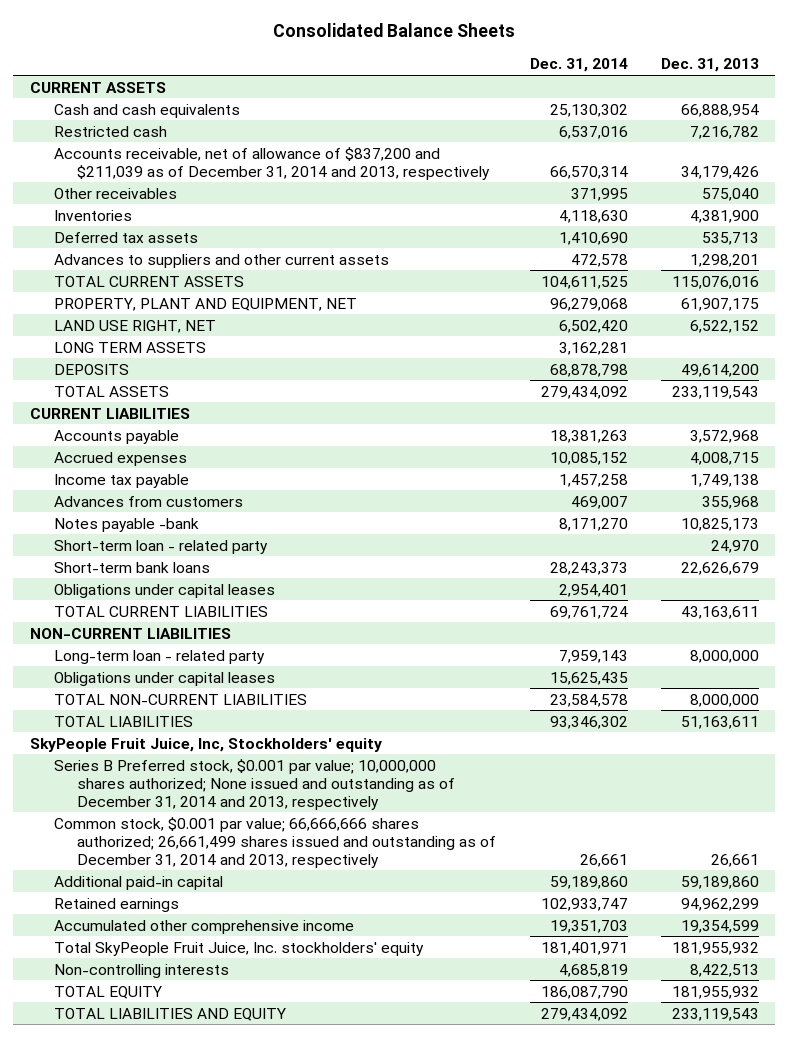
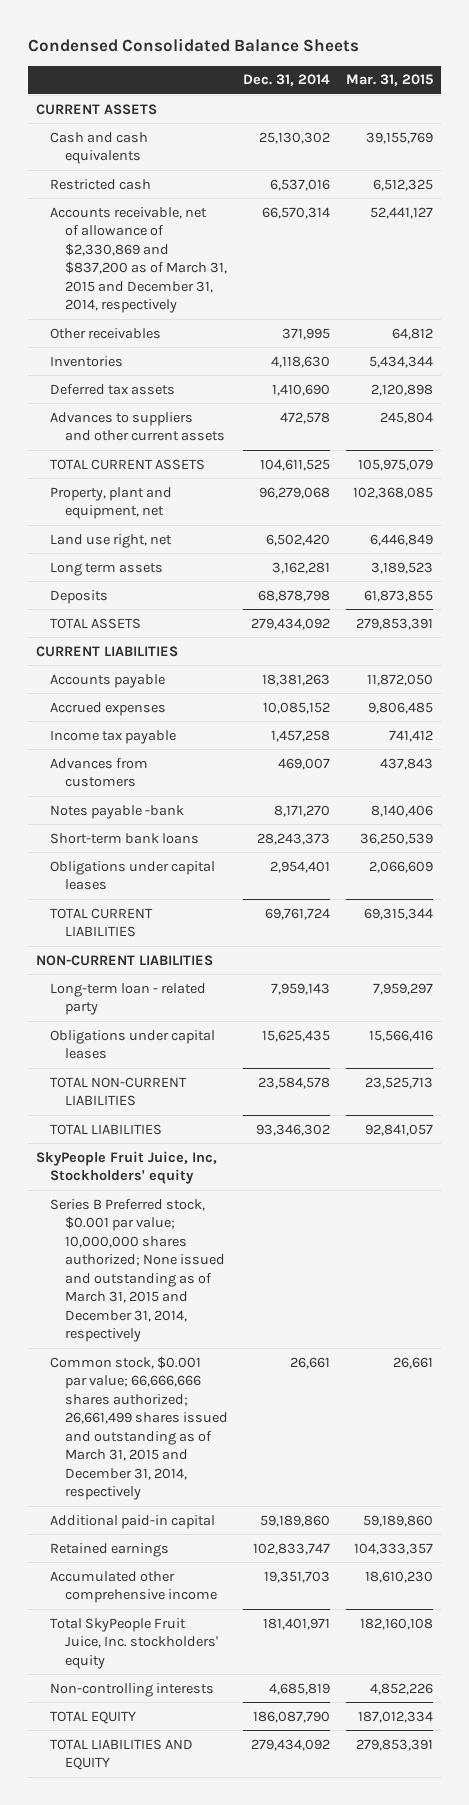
- Consolidated Balance Sheets
+ Condensed Consolidated Balance Sheets
- | Dec. 31, 2014 | Dec. 31, 2013
+ | Dec. 31, 2014 | Mar. 31, 2015
- Accounts receivable, net of allowance of $837,200 and $211,039 as of December 31, 2014 and 2013, respectively | 66,570,314 | 34,179,426
+ Accounts receivable, net of allowance of $2,330,869 and $837,200 as of March 31, 2015 and December 31, 2014, respectively | 66,570,314 | 52,441,127
- PROPERTY, PLANT AND EQUIPMENT, NET | 96,279,068 | 61,907,175
- LAND USE RIGHT, NET | 6,502,420 | 6,522,152
- LONG TERM ASSETS | 3,162,281 |
- DEPOSITS | 68,878,798 | 49,614,200
+ Property, plant and equipment, net | 96,279,068 | 102,368,085
+ Land use right, net | 6,502,420 | 6,446,849
+ Long term assets | 3,162,281 | 3,189,523
+ Deposits | 68,878,798 | 61,873,855
- Short-term loan - related party | | 24,970
- Series B Preferred stock, $0.001 par value; 10,000,000 shares authorized; None issued and outstanding as of December 31, 2014 and 2013, respectively
- Common stock, $0.001 par value; 66,666,666 shares authorized; 26,661,499 shares issued and outstanding as of December 31, 2014 and 2013, respectively | 26,661 | 26,661
+ Series B Preferred stock, $0.001 par value; 10,000,000 shares authorized; None issued and outstanding as of March 31, 2015 and December 31, 2014, respectively
+ Common stock, $0.001 par value; 66,666,666 shares authorized; 26,661,499 shares issued and outstanding as of March 31, 2015 and December 31, 2014, respectively | 26,661 | 26,661
- Retained earnings | 102,933,747 | 94,962,299
+ Retained earnings | 102,833,747 | 104,333,357

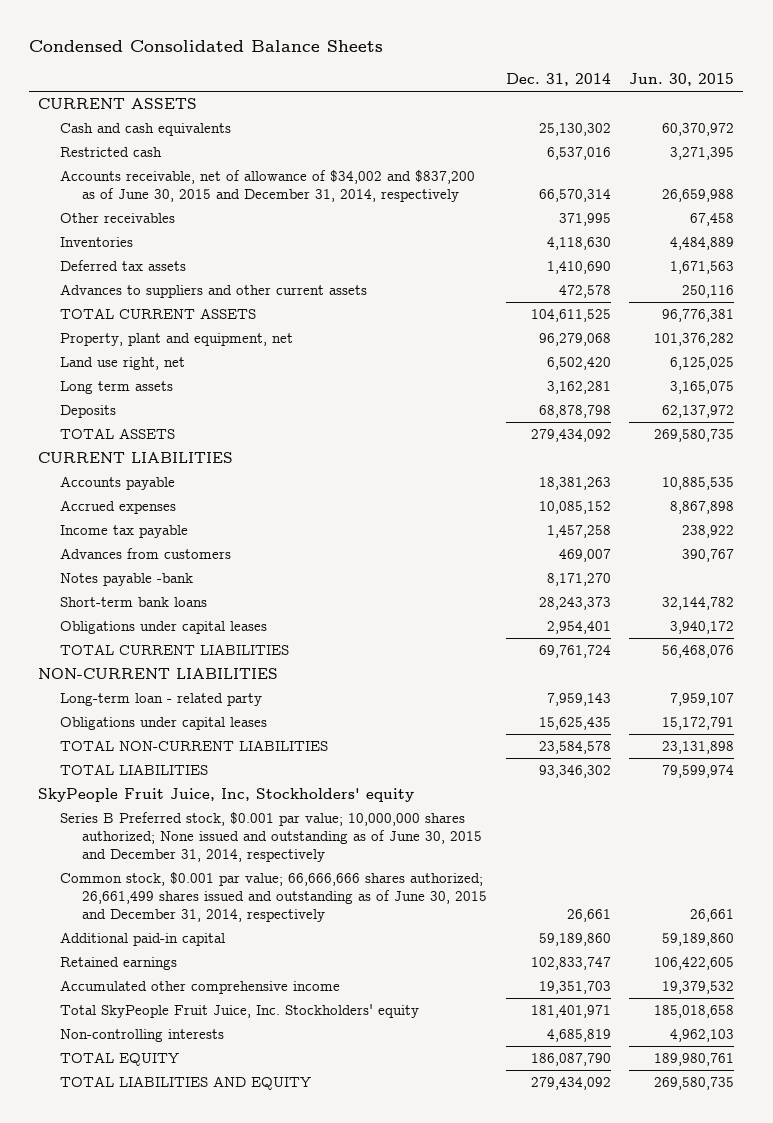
- | Dec. 31, 2014 | Mar. 31, 2015
+ | Dec. 31, 2014 | Jun. 30, 2015
- Accounts receivable, net of allowance of $2,330,869 and $837,200 as of March 31, 2015 and December 31, 2014, respectively | 66,570,314 | 52,441,127
+ Accounts receivable, net of allowance of $34,002 and $837,200 as of June 30, 2015 and December 31, 2014, respectively | 66,570,314 | 26,659,988
- Series B Preferred stock, $0.001 par value; 10,000,000 shares authorized; None issued and outstanding as of March 31, 2015 and December 31, 2014, respectively
- Common stock, $0.001 par value; 66,666,666 shares authorized; 26,661,499 shares issued and outstanding as of March 31, 2015 and December 31, 2014, respectively | 26,661 | 26,661
+ Series B Preferred stock, $0.001 par value; 10,000,000 shares authorized; None issued and outstanding as of June 30, 2015 and December 31, 2014, respectively
+ Common stock, $0.001 par value; 66,666,666 shares authorized; 26,661,499 shares issued and outstanding as of June 30, 2015 and December 31, 2014, respectively | 26,661 | 26,661
- Total SkyPeople Fruit Juice, Inc. stockholders' equity | 181,401,971 | 182,160,108
+ Total SkyPeople Fruit Juice, Inc. Stockholders' equity | 181,401,971 | 185,018,658

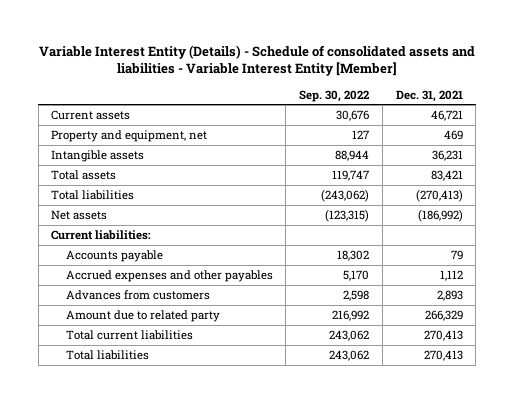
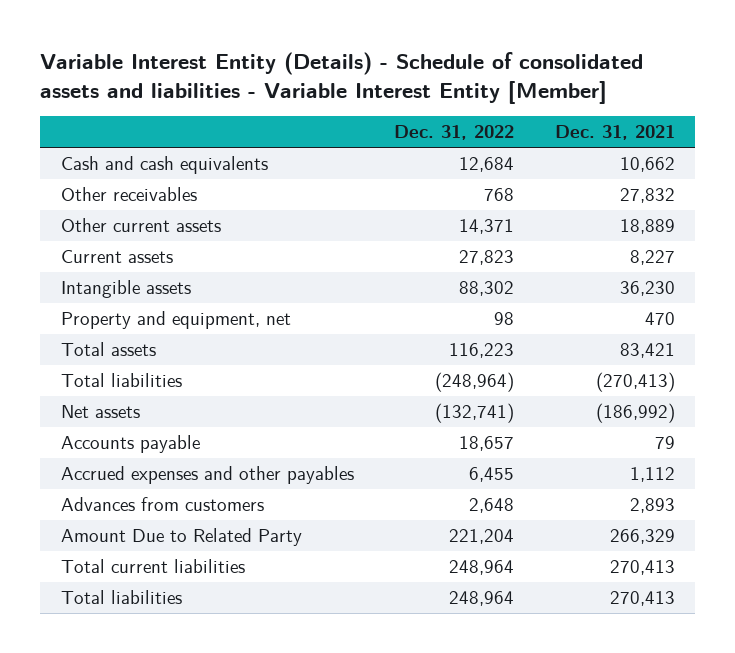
- | Sep. 30, 2022 | Dec. 31, 2021
+ | Dec. 31, 2022 | Dec. 31, 2021
- Current assets | 30,676 | 46,721
- Property and equipment, net | 127 | 469
- Intangible assets | 88,944 | 36,231
+ Cash and cash equivalents | 12,684 | 10,662
+ Other receivables | 768 | 27,832
+ Other current assets | 14,371 | 18,889
+ Current assets | 27,823 | 8,227
+ Intangible assets | 88,302 | 36,230
+ Property and equipment, net | 98 | 470
- Current liabilities:
- Amount due to related party | 216,992 | 266,329
+ Amount Due to Related Party | 221,204 | 266,329

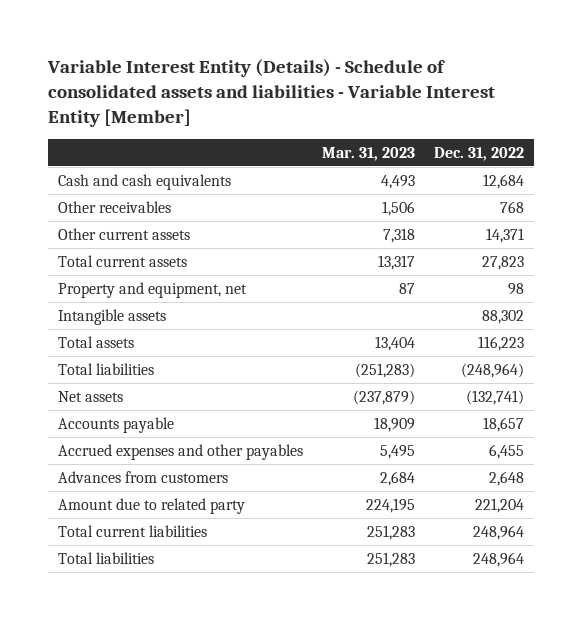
- | Dec. 31, 2022 | Dec. 31, 2021
+ | Mar. 31, 2023 | Dec. 31, 2022
- Current assets | 27,823 | 8,227
+ Total current assets | 13,317 | 27,823
moved down: Intangible assets | | 88,302
- Amount Due to Related Party | 221,204 | 266,329
+ Amount due to related party | 224,195 | 221,204

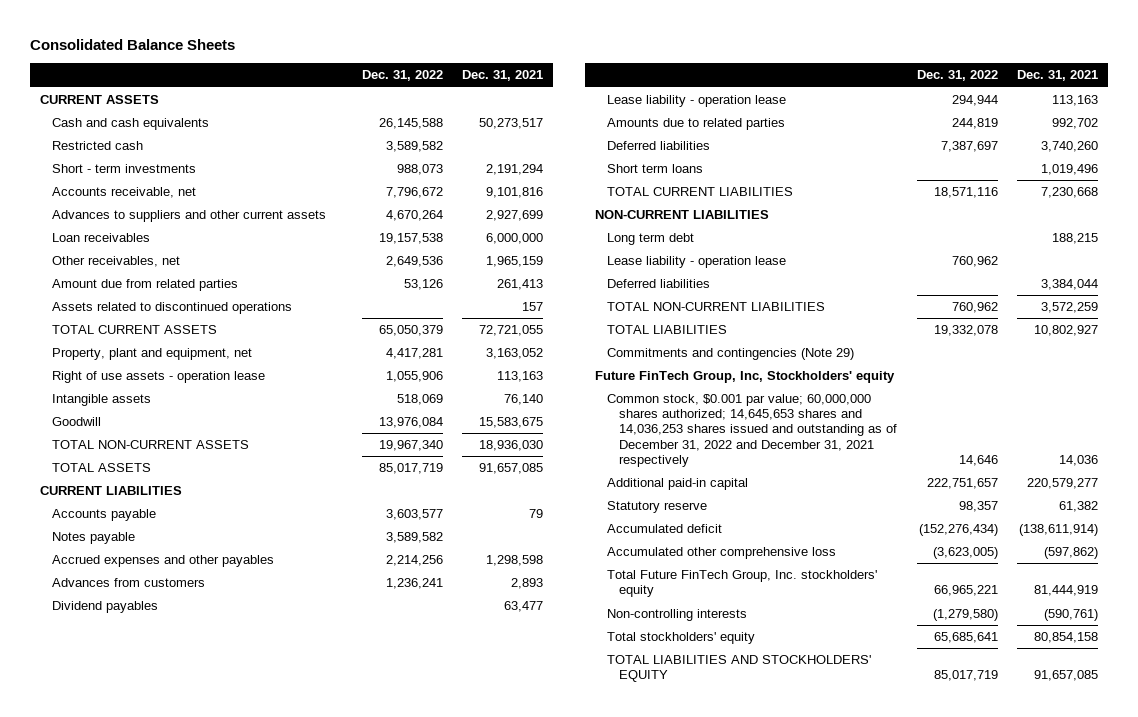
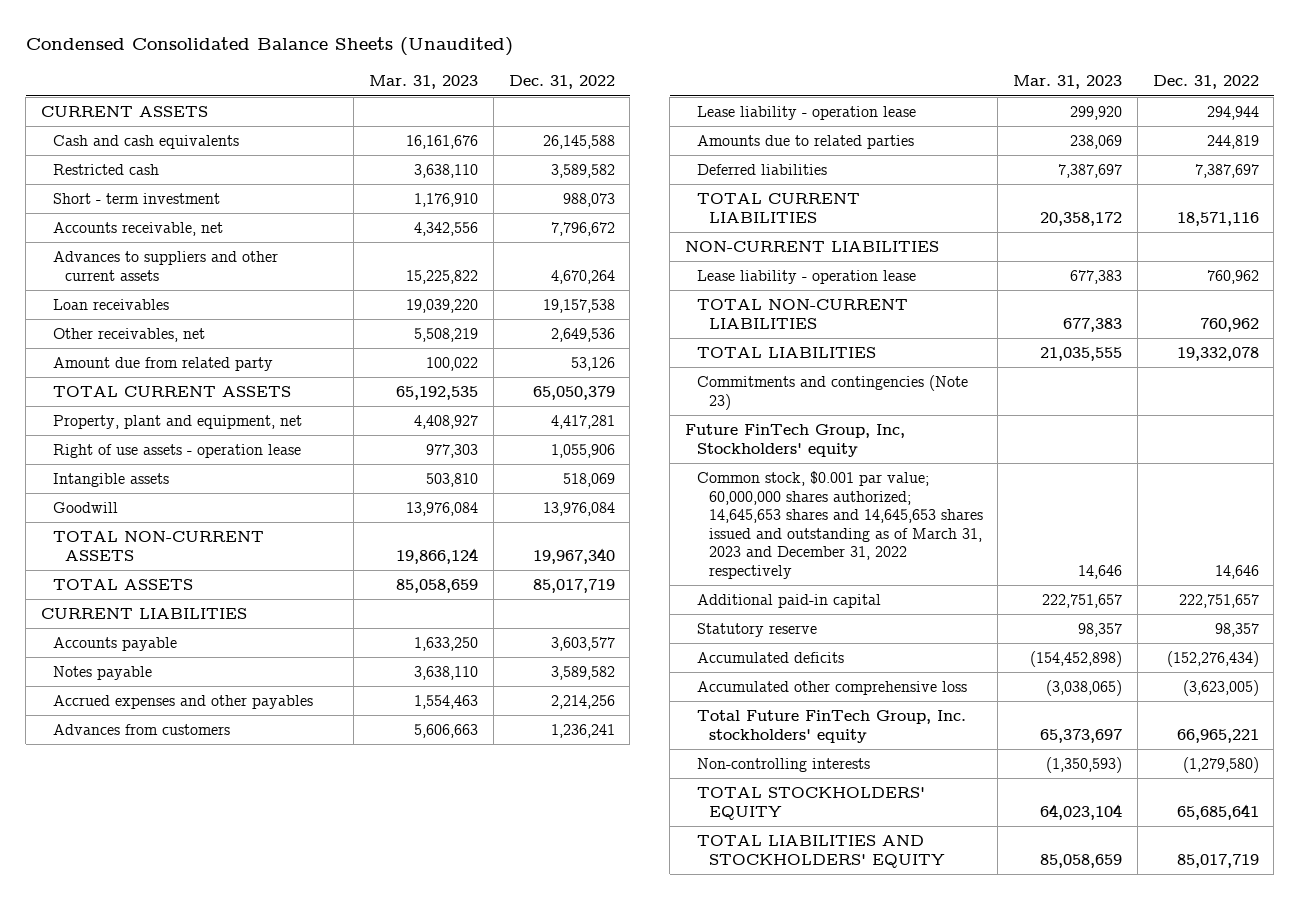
- Consolidated Balance Sheets
+ Condensed Consolidated Balance Sheets (Unaudited)
- | Dec. 31, 2022 | Dec. 31, 2021
+ | Mar. 31, 2023 | Dec. 31, 2022
- Short - term investments | 988,073 | 2,191,294
+ Short - term investment | 1,176,910 | 988,073
- Amount due from related parties | 53,126 | 261,413
- Assets related to discontinued operations | | 157
+ Amount due from related party | 100,022 | 53,126
- Dividend payables | | 63,477
- Short term loans | | 1,019,496
- Long term debt | | 188,215
- Deferred liabilities | | 3,384,044
- Commitments and contingencies (Note 29)
+ Commitments and contingencies (Note 23)
- Common stock, $0.001 par value; 60,000,000 shares authorized; 14,645,653 shares and 14,036,253 shares issued and outstanding as of December 31, 2022 and December 31, 2021 respectively | 14,646 | 14,036
+ Common stock, $0.001 par value; 60,000,000 shares authorized; 14,645,653 shares and 14,645,653 shares issued and outstanding as of March 31, 2023 and December 31, 2022 respectively | 14,646 | 14,646
- Accumulated deficit | (152,276,434) | (138,611,914)
+ Accumulated deficits | (154,452,898) | (152,276,434)
- Total stockholders' equity | 65,685,641 | 80,854,158
+ TOTAL STOCKHOLDERS' EQUITY | 64,023,104 | 65,685,641

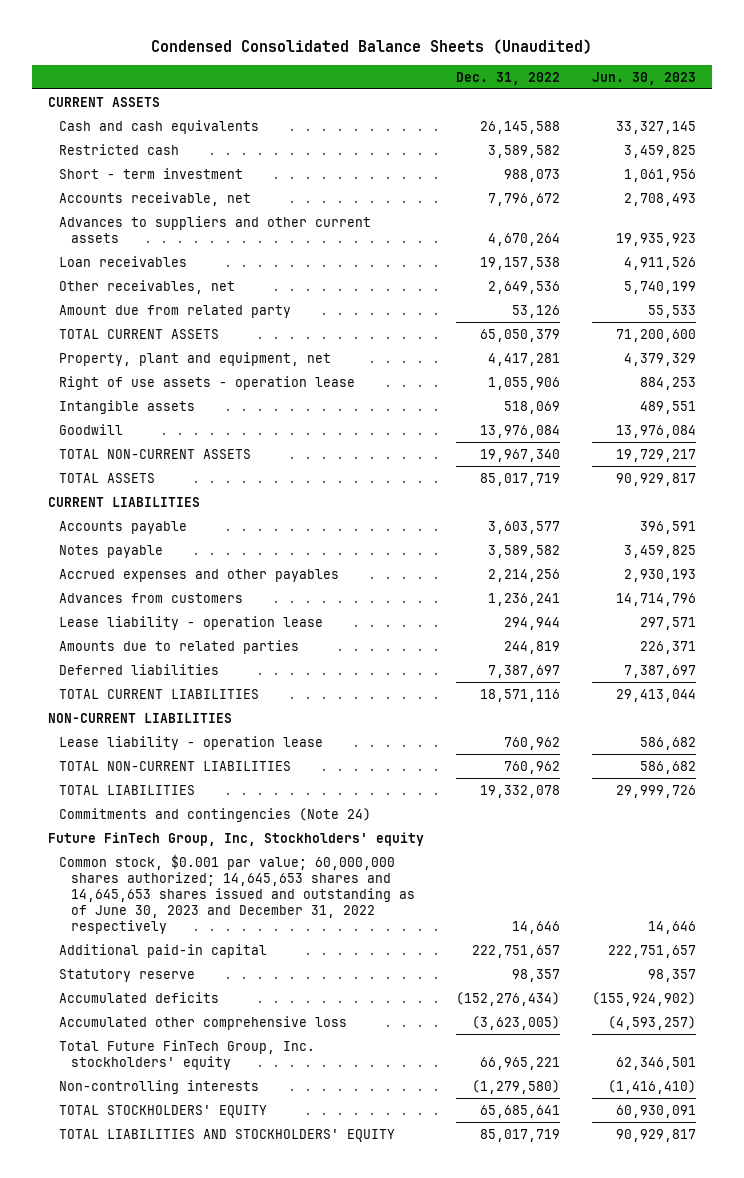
- | Mar. 31, 2023 | Dec. 31, 2022
+ | Dec. 31, 2022 | Jun. 30, 2023
- Commitments and contingencies (Note 23)
+ Commitments and contingencies (Note 24)
- Common stock, $0.001 par value; 60,000,000 shares authorized; 14,645,653 shares and 14,645,653 shares issued and outstanding as of March 31, 2023 and December 31, 2022 respectively | 14,646 | 14,646
+ Common stock, $0.001 par value; 60,000,000 shares authorized; 14,645,653 shares and 14,645,653 shares issued and outstanding as of June 30, 2023 and December 31, 2022 respectively | 14,646 | 14,646

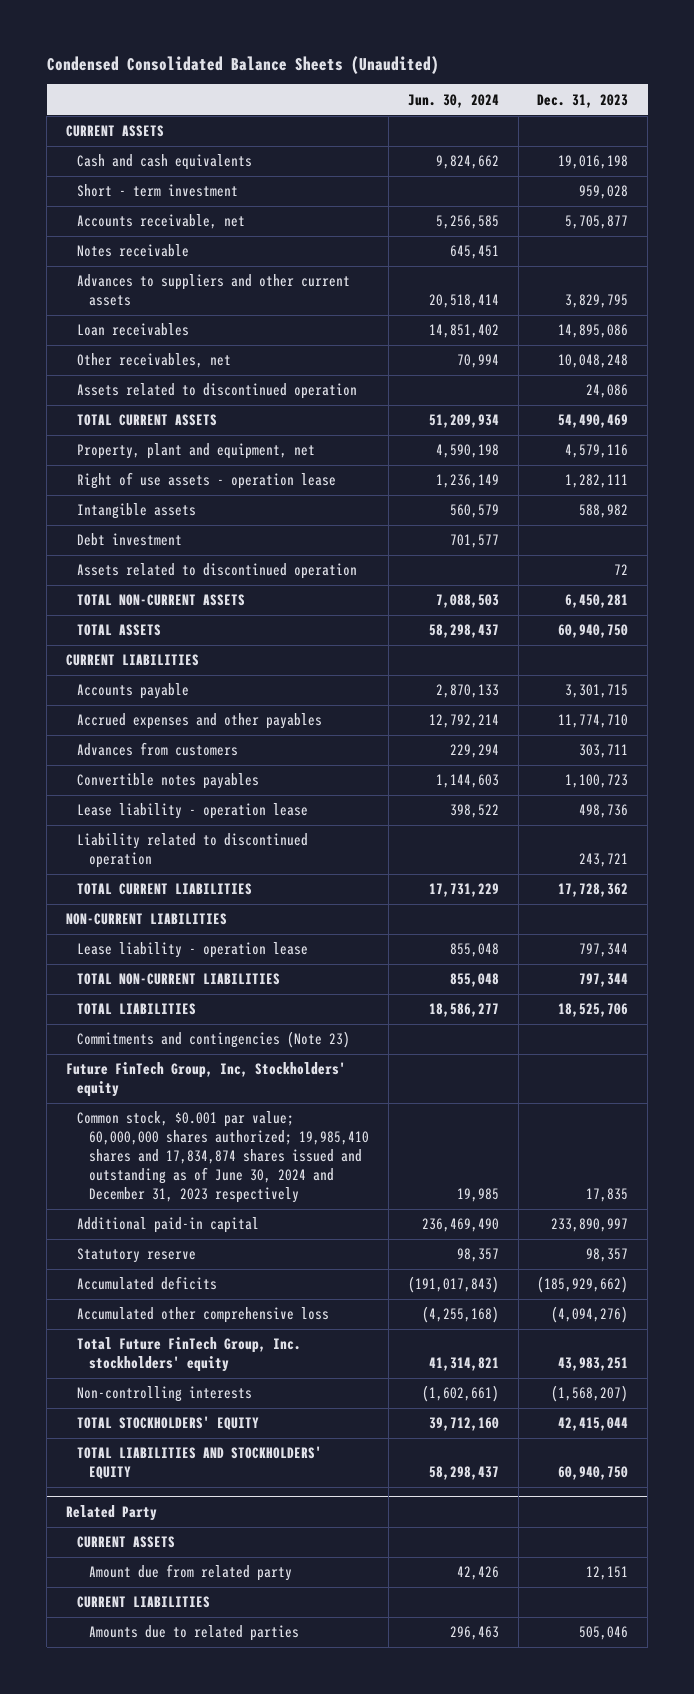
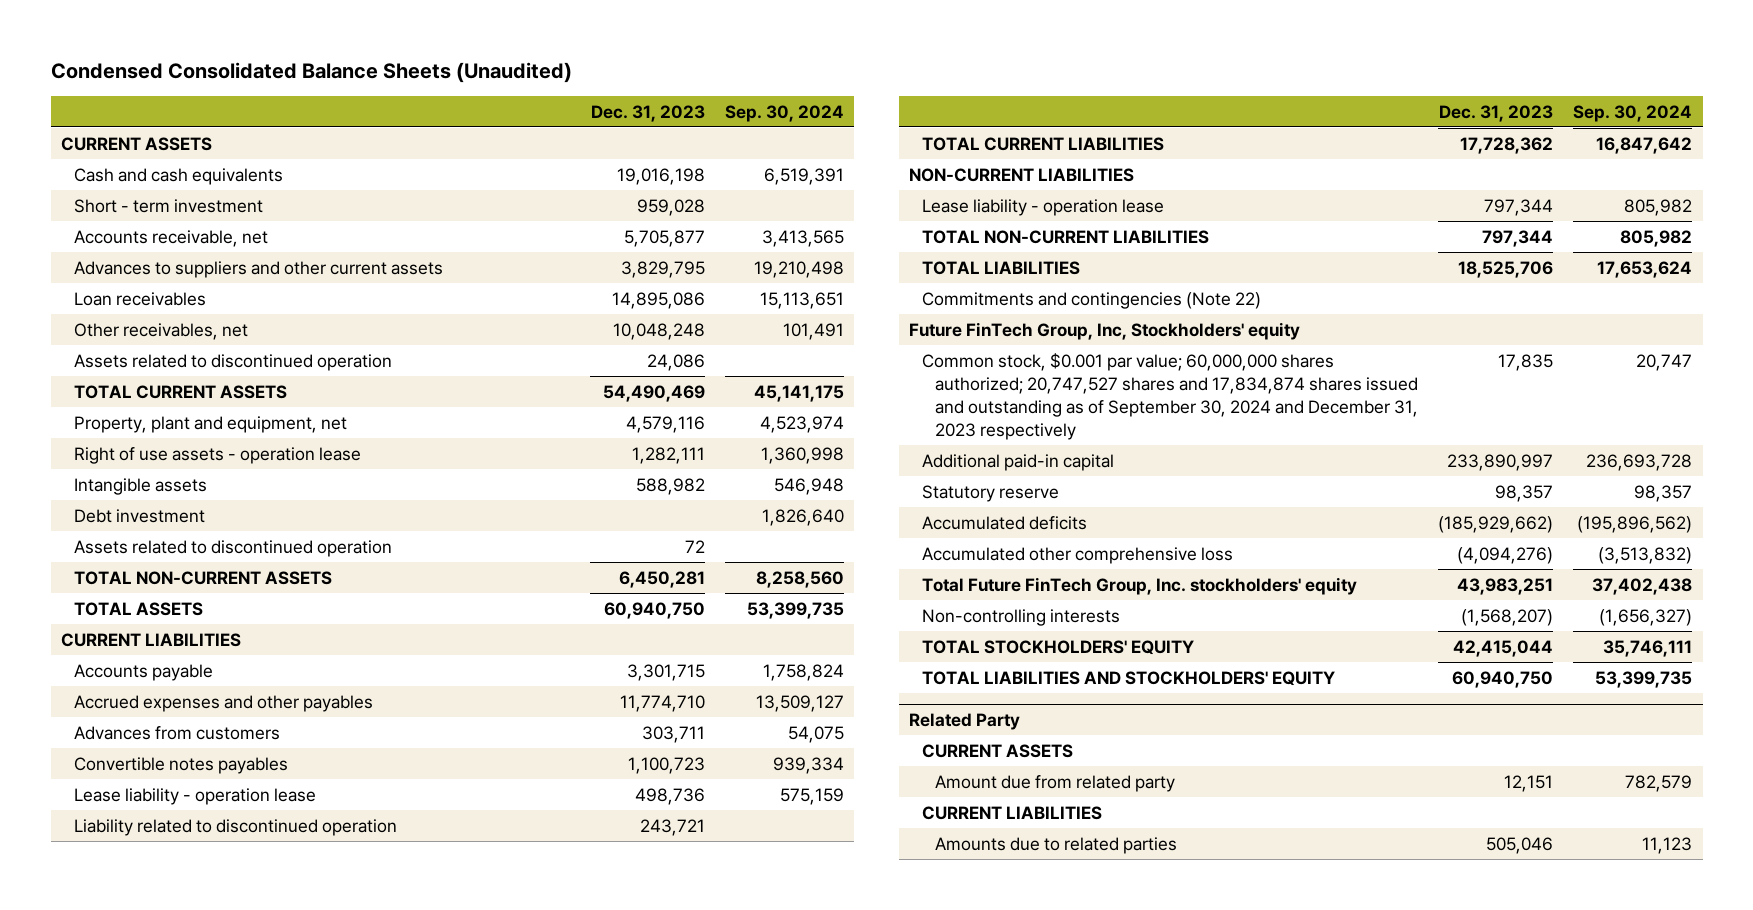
- | Jun. 30, 2024 | Dec. 31, 2023
+ | Dec. 31, 2023 | Sep. 30, 2024
- Notes receivable | 645,451 |
- Commitments and contingencies (Note 23)
+ Commitments and contingencies (Note 22)
- Common stock, $0.001 par value; 60,000,000 shares authorized; 19,985,410 shares and 17,834,874 shares issued and outstanding as of June 30, 2024 and December 31, 2023 respectively | 19,985 | 17,835
+ Common stock, $0.001 par value; 60,000,000 shares authorized; 20,747,527 shares and 17,834,874 shares issued and outstanding as of September 30, 2024 and December 31, 2023 respectively | 17,835 | 20,747

